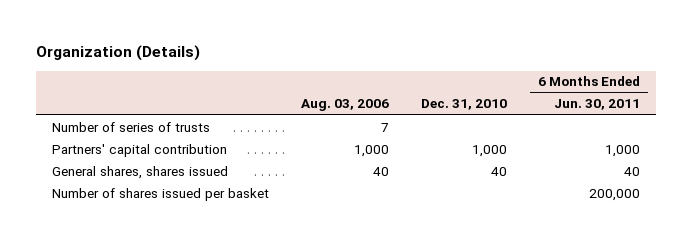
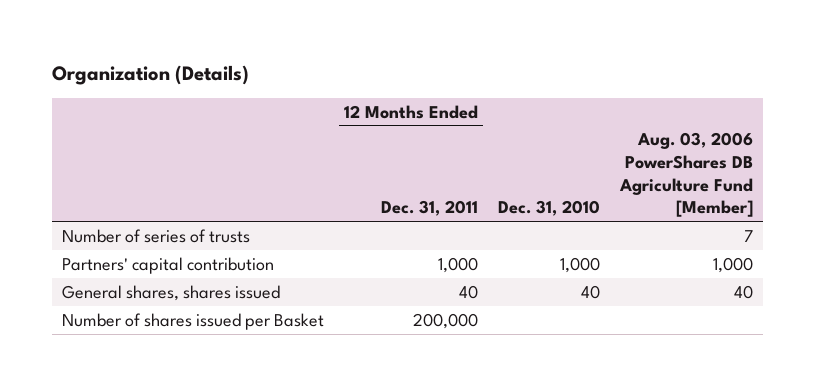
- | Aug. 03, 2006 | Dec. 31, 2010 | 6 Months Ended Jun. 30, 2011
+ | 12 Months Ended Dec. 31, 2011 | Dec. 31, 2010 | Aug. 03, 2006 PowerShares DB Agriculture Fund [Member]
- Number of shares issued per basket | | | 200,000
+ Number of shares issued per Basket | 200,000 | |

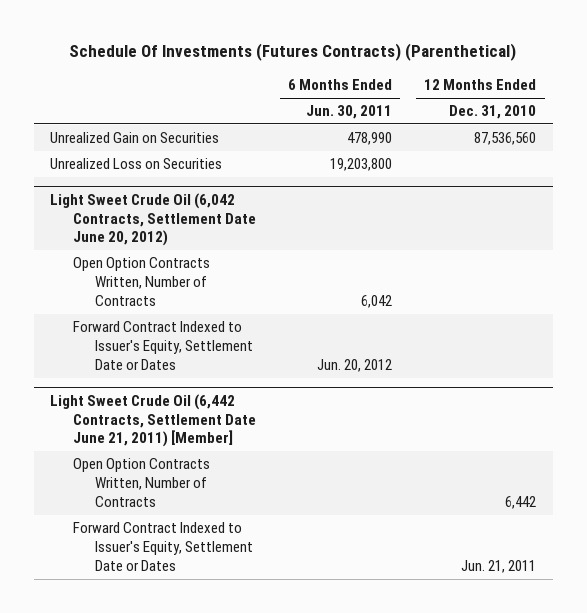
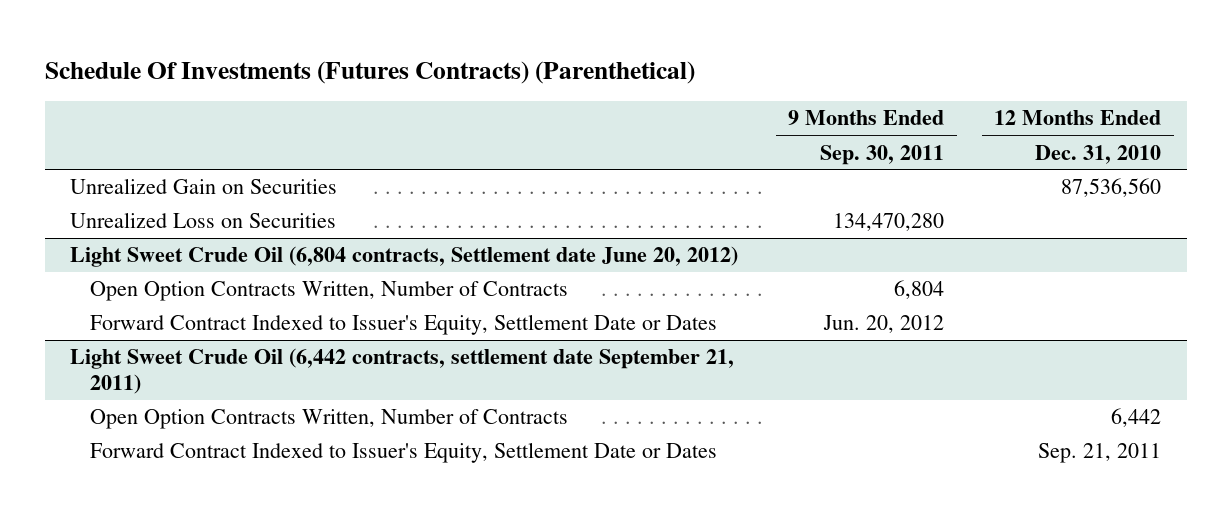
- | 6 Months Ended Jun. 30, 2011 | 12 Months Ended Dec. 31, 2010
+ | 9 Months Ended Sep. 30, 2011 | 12 Months Ended Dec. 31, 2010
- Light Sweet Crude Oil (6,042 Contracts, Settlement Date June 20, 2012)
+ Light Sweet Crude Oil (6,804 contracts, Settlement date June 20, 2012)
- Light Sweet Crude Oil (6,442 Contracts, Settlement Date June 21, 2011) [Member]
+ Light Sweet Crude Oil (6,442 contracts, settlement date September 21, 2011)
- Forward Contract Indexed to Issuer's Equity, Settlement Date or Dates | | Jun. 21, 2011
+ Forward Contract Indexed to Issuer's Equity, Settlement Date or Dates | | Sep. 21, 2011

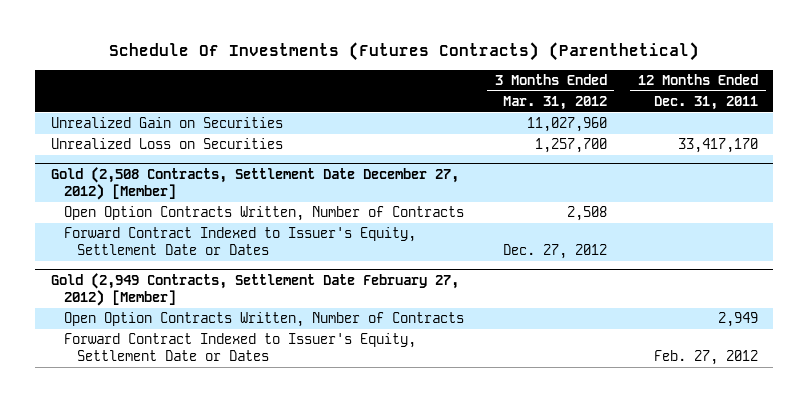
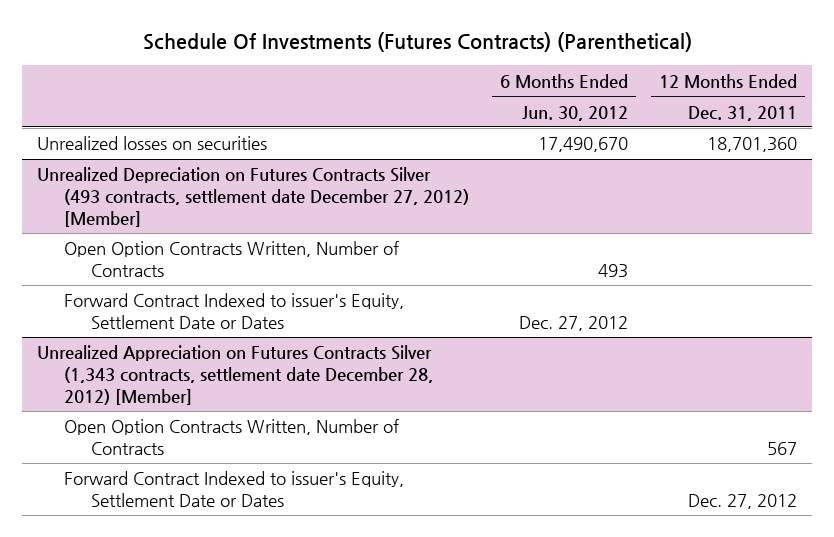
- | 3 Months Ended Mar. 31, 2012 | 12 Months Ended Dec. 31, 2011
+ | 6 Months Ended Jun. 30, 2012 | 12 Months Ended Dec. 31, 2011
- Unrealized Gain on Securities | 11,027,960 |
- Unrealized Loss on Securities | 1,257,700 | 33,417,170
- Gold (2,508 Contracts, Settlement Date December 27, 2012) [Member]
- Open Option Contracts Written, Number of Contracts | 2,508 |
- Forward Contract Indexed to Issuer's Equity, Settlement Date or Dates | Dec. 27, 2012 |
- Gold (2,949 Contracts, Settlement Date February 27, 2012) [Member]
- Open Option Contracts Written, Number of Contracts | | 2,949
- Forward Contract Indexed to Issuer's Equity, Settlement Date or Dates | | Feb. 27, 2012
+ Unrealized losses on securities | 17,490,670 | 18,701,360
+ Unrealized Depreciation on Futures Contracts Silver (493 contracts, settlement date December 27, 2012) [Member]
+ Open Option Contracts Written, Number of Contracts | 493 |
+ Forward Contract Indexed to issuer's Equity, Settlement Date or Dates | Dec. 27, 2012 |
+ Unrealized Appreciation on Futures Contracts Silver (1,343 contracts, settlement date December 28, 2012) [Member]
+ Open Option Contracts Written, Number of Contracts | | 567
+ Forward Contract Indexed to issuer's Equity, Settlement Date or Dates | | Dec. 27, 2012

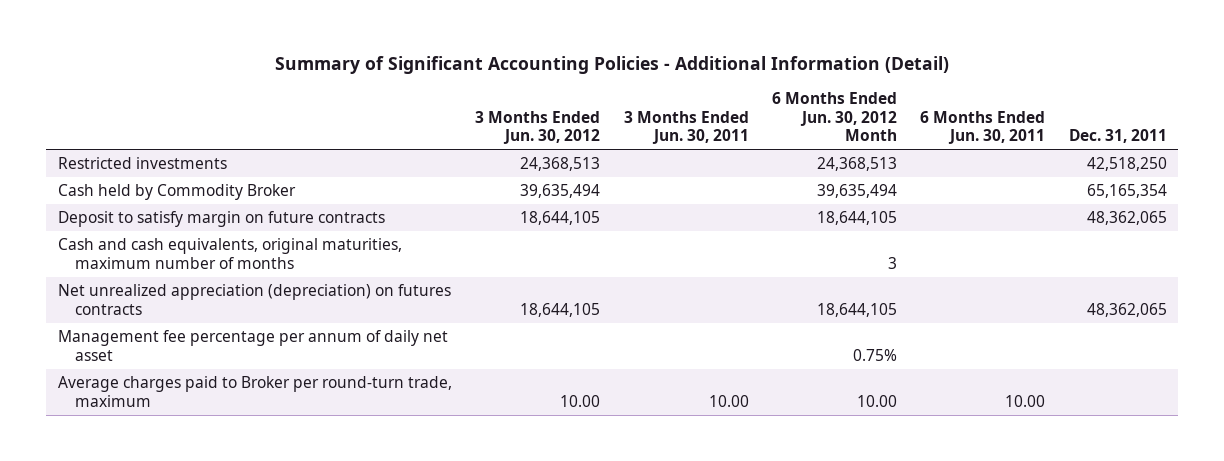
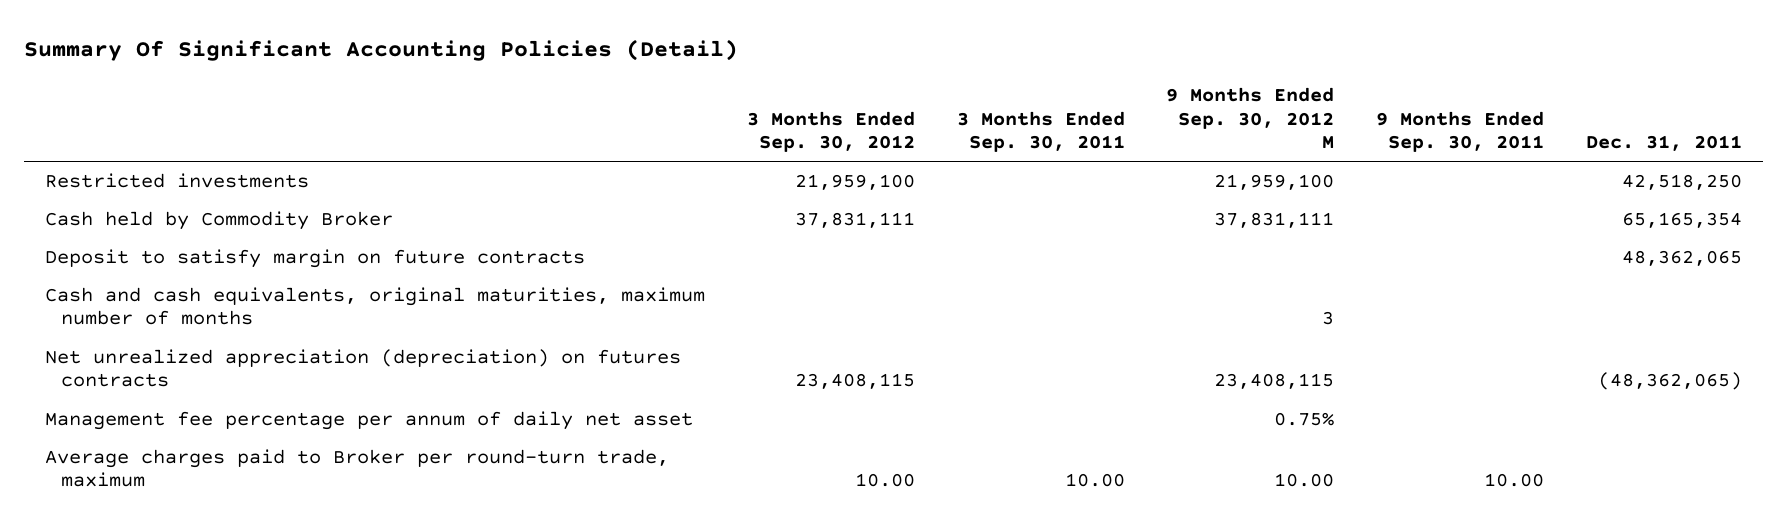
- Summary of Significant Accounting Policies - Additional Information (Detail)
+ Summary Of Significant Accounting Policies (Detail)
- | 3 Months Ended Jun. 30, 2012 | 3 Months Ended Jun. 30, 2011 | 6 Months Ended Jun. 30, 2012 Month | 6 Months Ended Jun. 30, 2011 | Dec. 31, 2011
+ | 3 Months Ended Sep. 30, 2012 | 3 Months Ended Sep. 30, 2011 | 9 Months Ended Sep. 30, 2012 M | 9 Months Ended Sep. 30, 2011 | Dec. 31, 2011
- Net unrealized appreciation (depreciation) on futures contracts | 18,644,105 | | 18,644,105 | | 48,362,065
+ Net unrealized appreciation (depreciation) on futures contracts | 23,408,115 | | 23,408,115 | | (48,362,065)

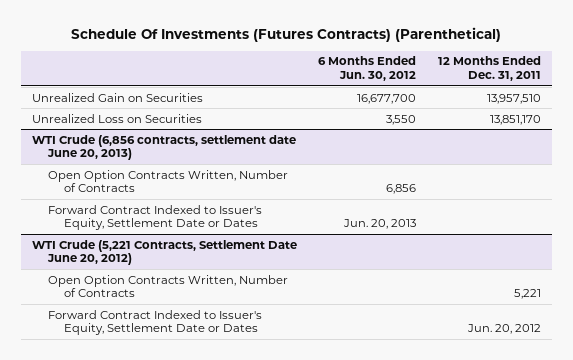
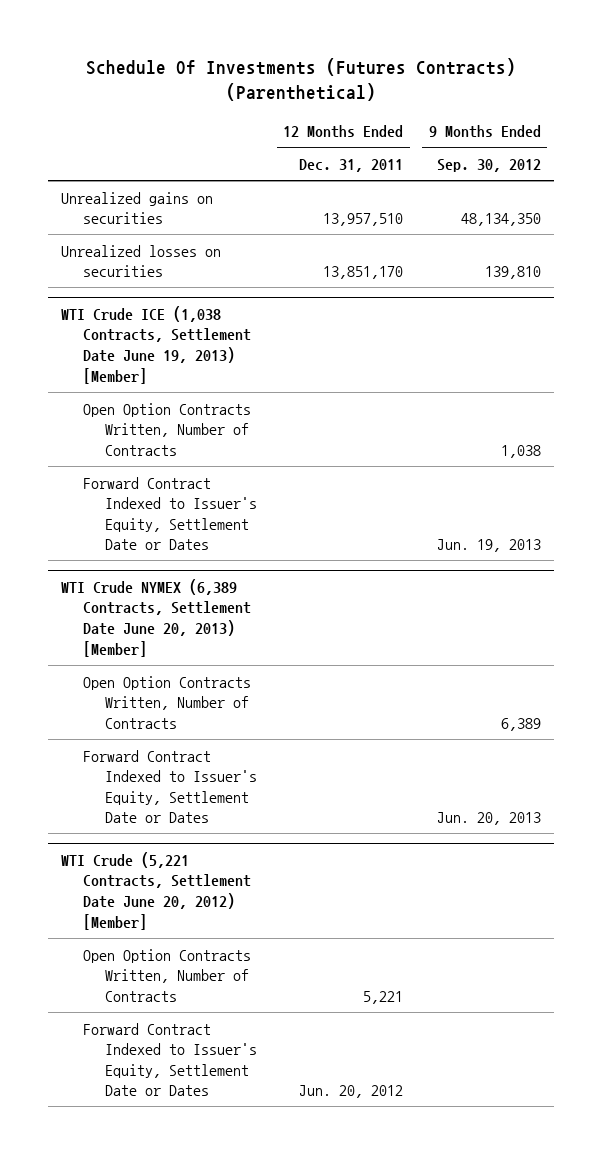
- | 6 Months Ended Jun. 30, 2012 | 12 Months Ended Dec. 31, 2011
+ | 12 Months Ended Dec. 31, 2011 | 9 Months Ended Sep. 30, 2012
- Unrealized Gain on Securities | 16,677,700 | 13,957,510
- Unrealized Loss on Securities | 3,550 | 13,851,170
- WTI Crude (6,856 contracts, settlement date June 20, 2013)
+ Unrealized gains on securities | 13,957,510 | 48,134,350
+ Unrealized losses on securities | 13,851,170 | 139,810
+ WTI Crude ICE (1,038 Contracts, Settlement Date June 19, 2013) [Member]
+ Open Option Contracts Written, Number of Contracts | | 1,038
+ Forward Contract Indexed to Issuer's Equity, Settlement Date or Dates | | Jun. 19, 2013
+ WTI Crude NYMEX (6,389 Contracts, Settlement Date June 20, 2013) [Member]
- WTI Crude (5,221 Contracts, Settlement Date June 20, 2012)
+ WTI Crude (5,221 Contracts, Settlement Date June 20, 2012) [Member]

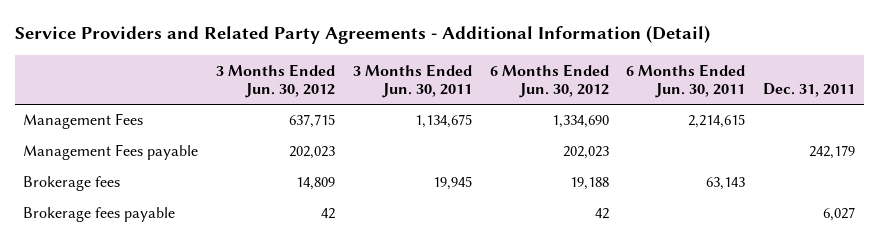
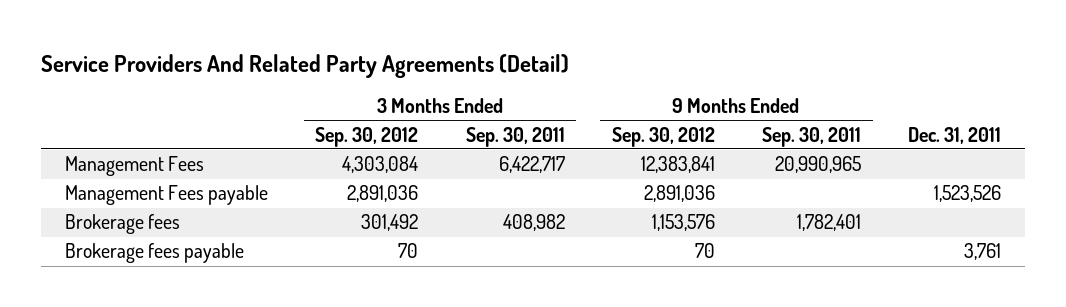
- Service Providers and Related Party Agreements - Additional Information (Detail)
+ Service Providers And Related Party Agreements (Detail)
- | 3 Months Ended Jun. 30, 2012 | 3 Months Ended Jun. 30, 2011 | 6 Months Ended Jun. 30, 2012 | 6 Months Ended Jun. 30, 2011 | Dec. 31, 2011
+ | 3 Months Ended Sep. 30, 2012 | 3 Months Ended Sep. 30, 2011 | 9 Months Ended Sep. 30, 2012 | 9 Months Ended Sep. 30, 2011 | Dec. 31, 2011
- Management Fees payable | 202,023 | | 202,023 | | 242,179
+ Management Fees payable | 2,891,036 | | 2,891,036 | | 1,523,526
- Brokerage fees payable | 42 | | 42 | | 6,027
+ Brokerage fees payable | 70 | | 70 | | 3,761

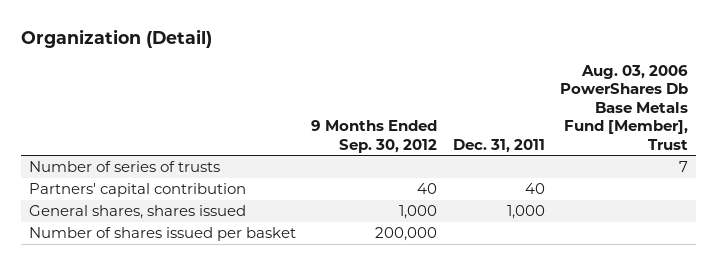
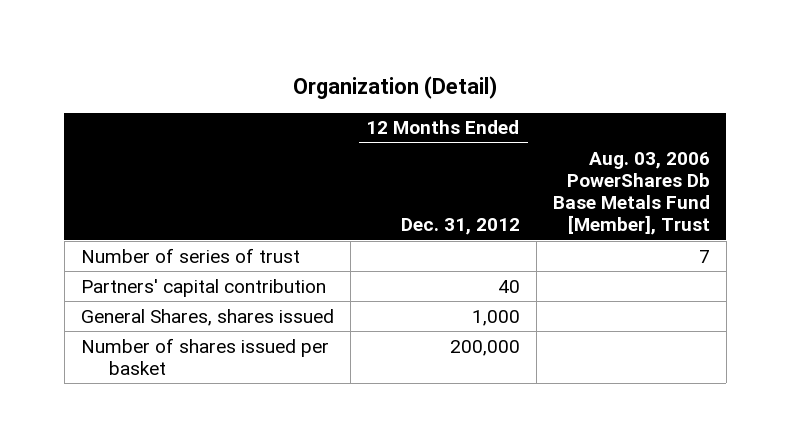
- | 9 Months Ended Sep. 30, 2012 | Dec. 31, 2011 | Aug. 03, 2006 PowerShares Db Base Metals Fund [Member], Trust
+ | 12 Months Ended Dec. 31, 2012 | Aug. 03, 2006 PowerShares Db Base Metals Fund [Member], Trust
- Number of series of trusts | | | 7
+ Number of series of trust | | 7
- General shares, shares issued | 1,000 | 1,000 |
+ General Shares, shares issued | 1,000 |

